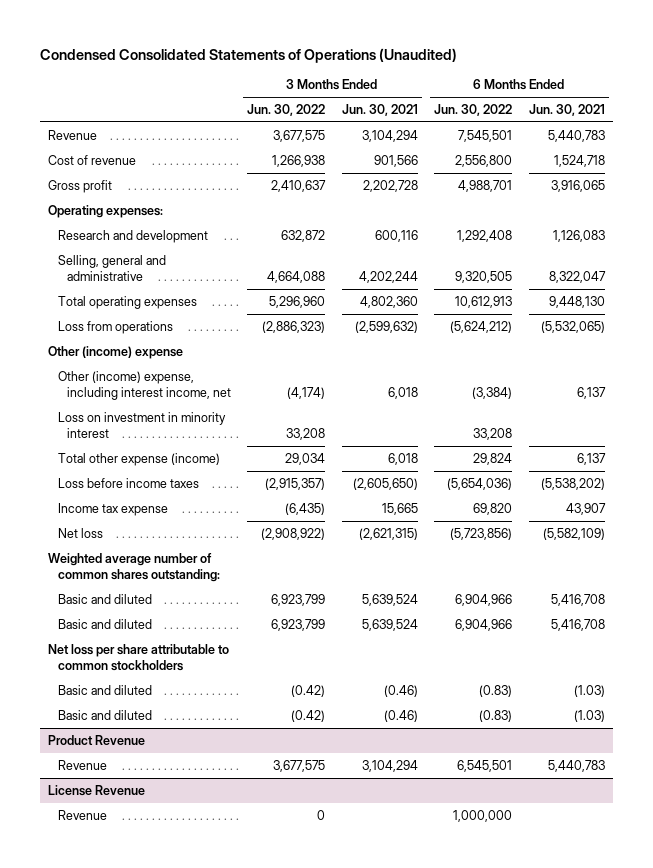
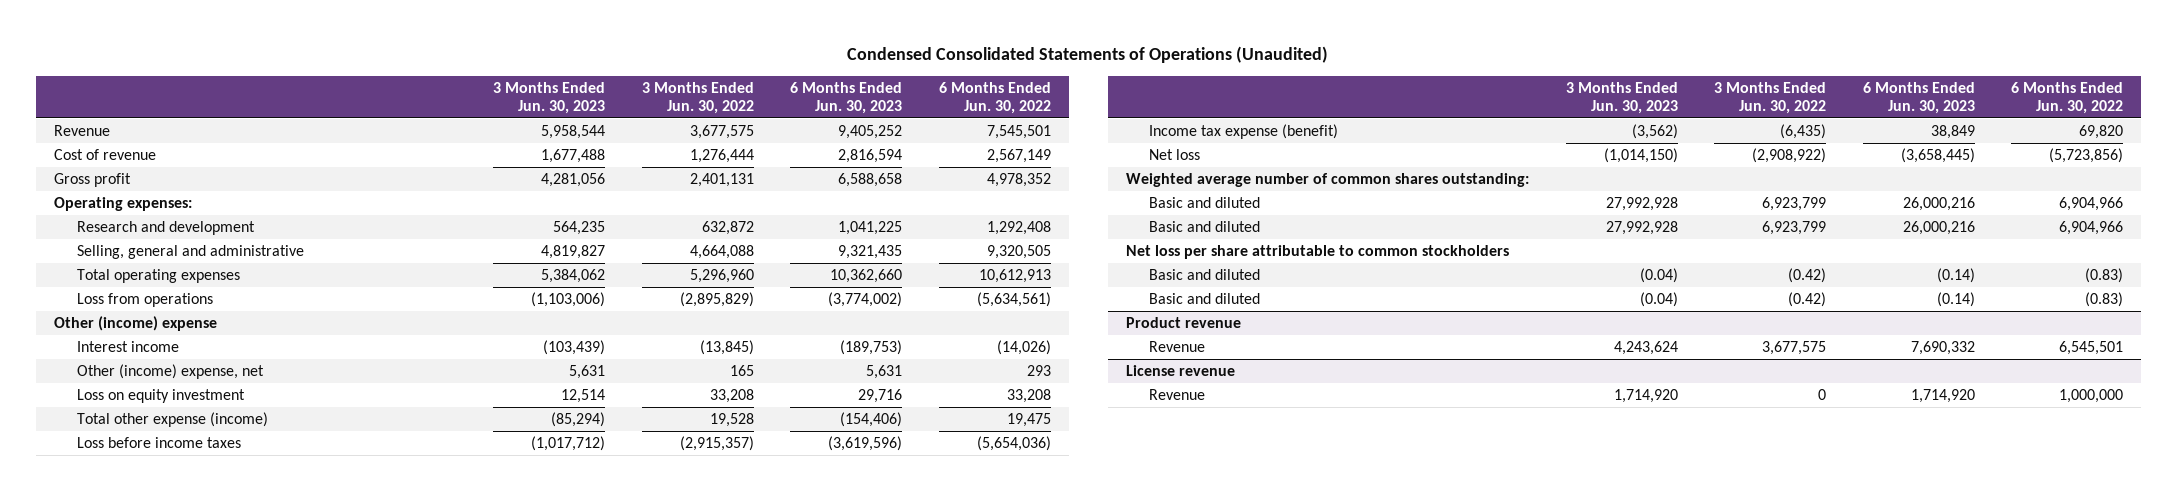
- | 3 Months Ended Jun. 30, 2022 | 3 Months Ended Jun. 30, 2021 | 6 Months Ended Jun. 30, 2022 | 6 Months Ended Jun. 30, 2021
+ | 3 Months Ended Jun. 30, 2023 | 3 Months Ended Jun. 30, 2022 | 6 Months Ended Jun. 30, 2023 | 6 Months Ended Jun. 30, 2022
- Cost of revenue | 1,266,938 | 901,566 | 2,556,800 | 1,524,718
- Gross profit | 2,410,637 | 2,202,728 | 4,988,701 | 3,916,065
+ Cost of revenue | 1,677,488 | 1,276,444 | 2,816,594 | 2,567,149
+ Gross profit | 4,281,056 | 2,401,131 | 6,588,658 | 4,978,352
- Loss from operations | (2,886,323) | (2,599,632) | (5,624,212) | (5,532,065)
+ Loss from operations | (1,103,006) | (2,895,829) | (3,774,002) | (5,634,561)
- Other (income) expense, including interest income, net | (4,174) | 6,018 | (3,384) | 6,137
- Loss on investment in minority interest | 33,208 | | 33,208 |
- Total other expense (income) | 29,034 | 6,018 | 29,824 | 6,137
+ Interest income | (103,439) | (13,845) | (189,753) | (14,026)
+ Other (income) expense, net | 5,631 | 165 | 5,631 | 293
+ Loss on equity investment | 12,514 | 33,208 | 29,716 | 33,208
+ Total other expense (income) | (85,294) | 19,528 | (154,406) | 19,475
- Income tax expense | (6,435) | 15,665 | 69,820 | 43,907
+ Income tax expense (benefit) | (3,562) | (6,435) | 38,849 | 69,820
- Product Revenue
+ Product revenue
- License Revenue
+ License revenue

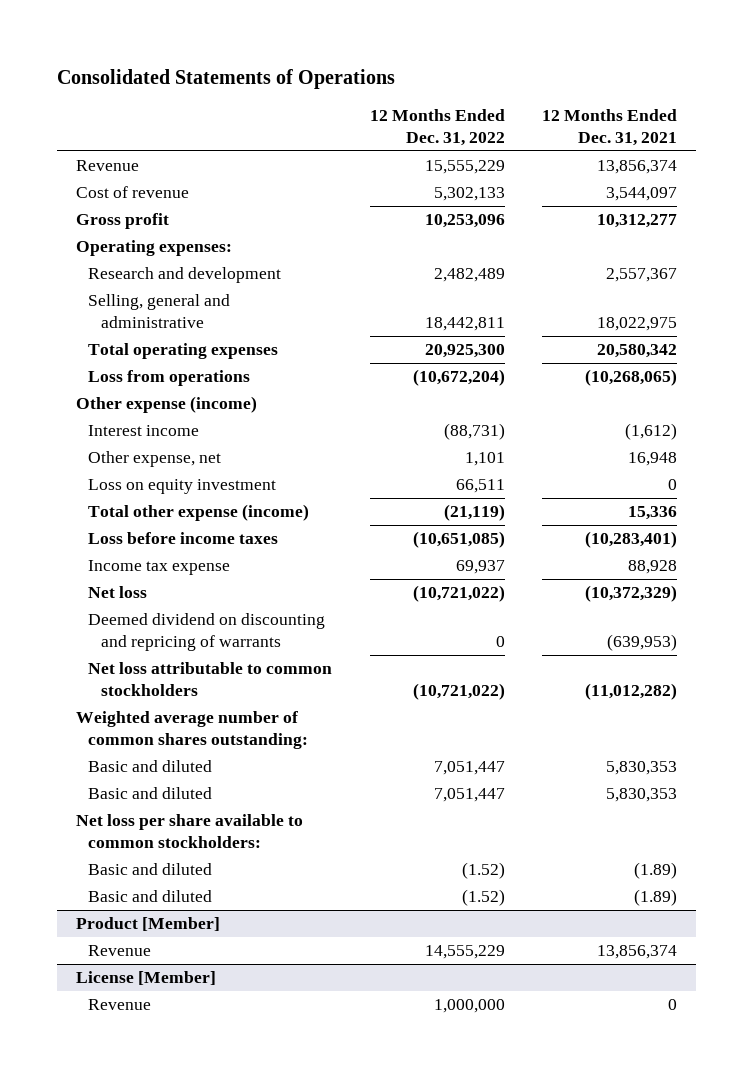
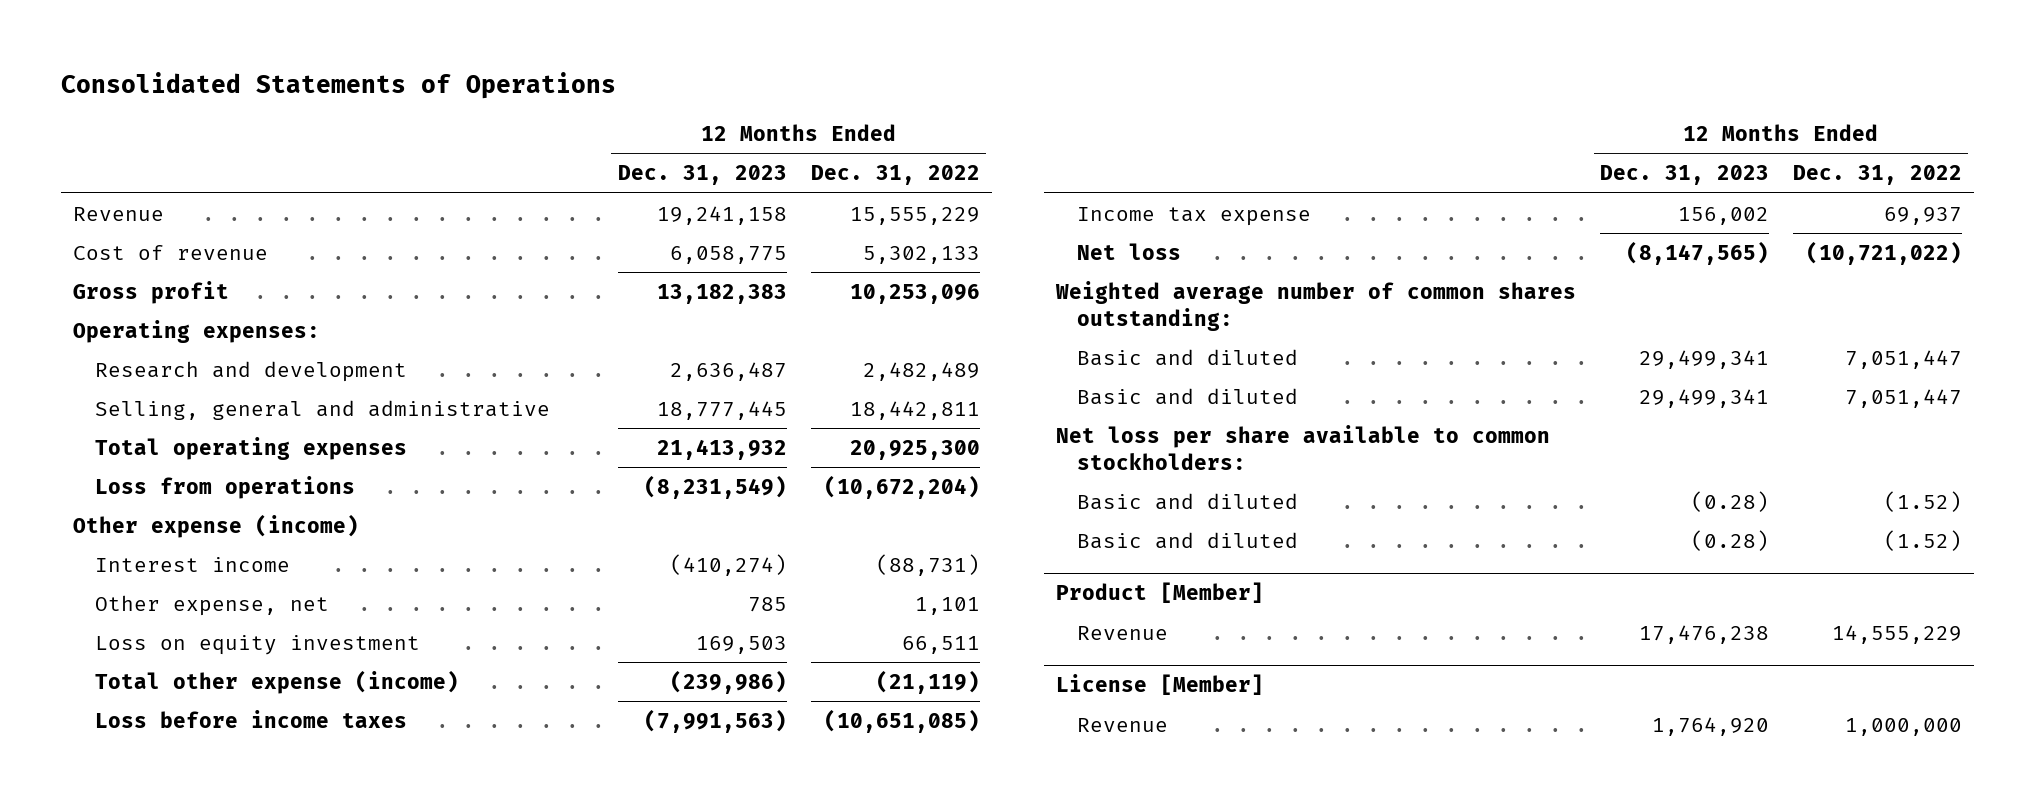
- | 12 Months Ended Dec. 31, 2022 | 12 Months Ended Dec. 31, 2021
+ | 12 Months Ended Dec. 31, 2023 | 12 Months Ended Dec. 31, 2022
- Deemed dividend on discounting and repricing of warrants | 0 | (639,953)
- Net loss attributable to common stockholders | (10,721,022) | (11,012,282)

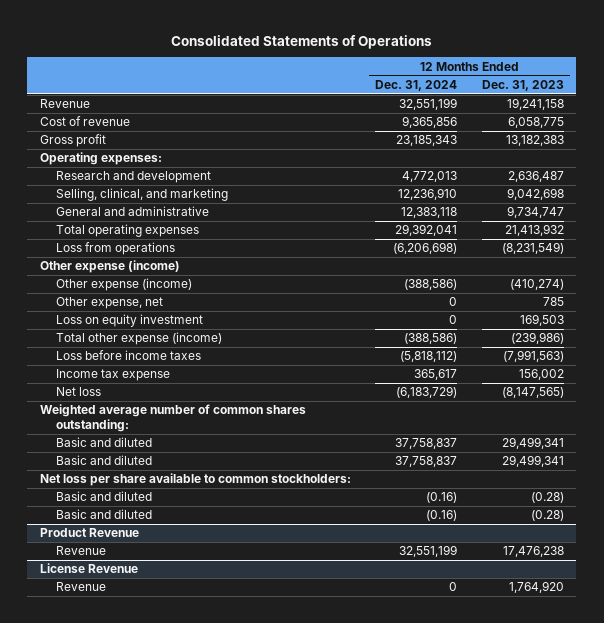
- | 12 Months Ended Dec. 31, 2023 | 12 Months Ended Dec. 31, 2022
+ | 12 Months Ended Dec. 31, 2024 | 12 Months Ended Dec. 31, 2023
- Selling, general and administrative | 18,777,445 | 18,442,811
+ Selling, clinical, and marketing | 12,236,910 | 9,042,698
+ General and administrative | 12,383,118 | 9,734,747
- Interest income | (410,274) | (88,731)
+ Other expense (income) | (388,586) | (410,274)
- Product [Member]
+ Product Revenue
- License [Member]
+ License Revenue

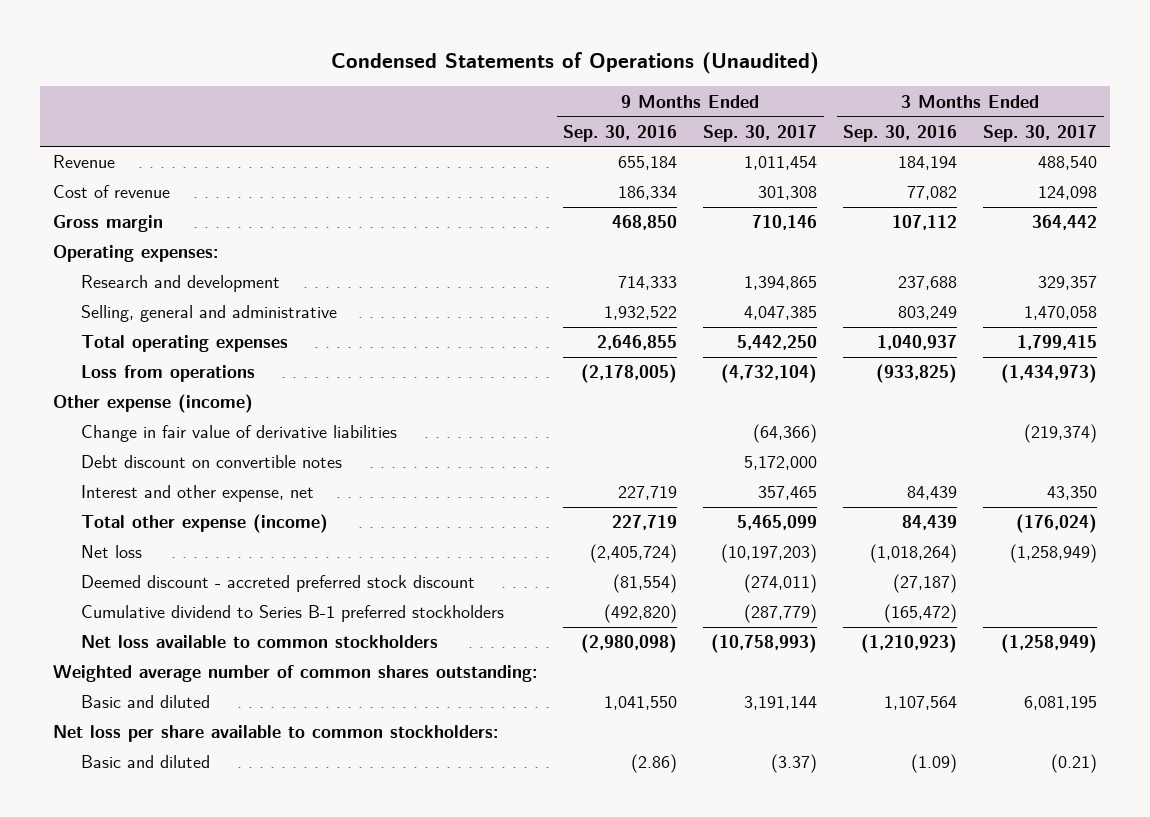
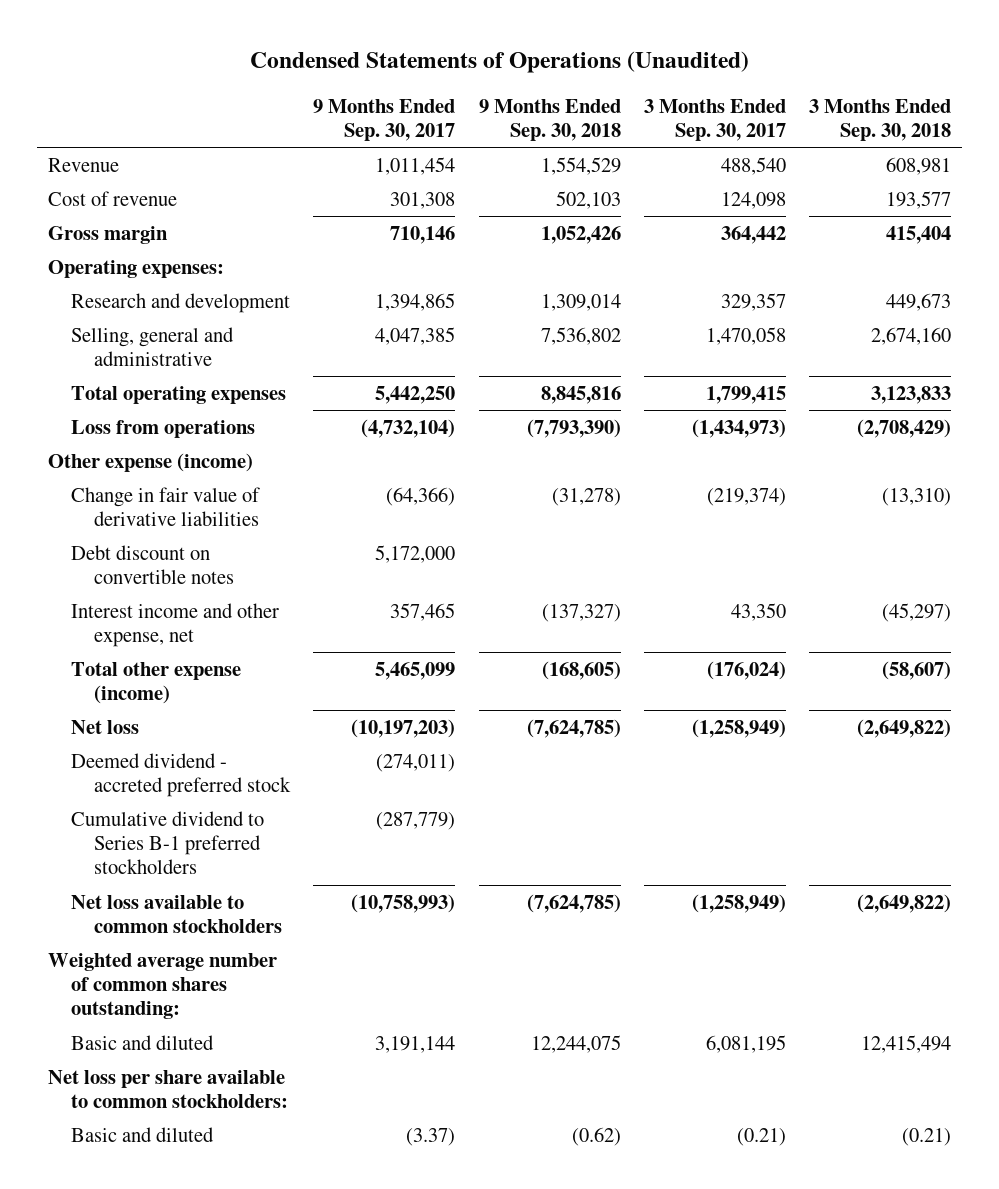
- | 9 Months Ended Sep. 30, 2016 | 9 Months Ended Sep. 30, 2017 | 3 Months Ended Sep. 30, 2016 | 3 Months Ended Sep. 30, 2017
+ | 9 Months Ended Sep. 30, 2017 | 9 Months Ended Sep. 30, 2018 | 3 Months Ended Sep. 30, 2017 | 3 Months Ended Sep. 30, 2018
- Interest and other expense, net | 227,719 | 357,465 | 84,439 | 43,350
+ Interest income and other expense, net | 357,465 | (137,327) | 43,350 | (45,297)
- Deemed discount - accreted preferred stock discount | (81,554) | (274,011) | (27,187) |
+ Deemed dividend - accreted preferred stock | (274,011) | | |

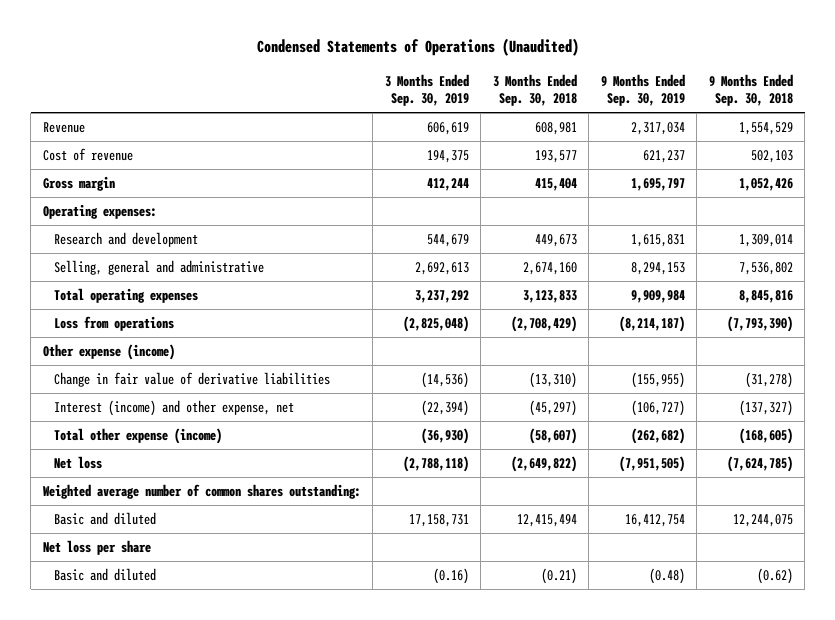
- | 9 Months Ended Sep. 30, 2017 | 9 Months Ended Sep. 30, 2018 | 3 Months Ended Sep. 30, 2017 | 3 Months Ended Sep. 30, 2018
+ | 3 Months Ended Sep. 30, 2019 | 3 Months Ended Sep. 30, 2018 | 9 Months Ended Sep. 30, 2019 | 9 Months Ended Sep. 30, 2018
- Debt discount on convertible notes | 5,172,000 | | |
- Interest income and other expense, net | 357,465 | (137,327) | 43,350 | (45,297)
+ Interest (income) and other expense, net | (22,394) | (45,297) | (106,727) | (137,327)
- Deemed dividend - accreted preferred stock | (274,011) | | |
- Cumulative dividend to Series B-1 preferred stockholders | (287,779) | | |
- Net loss available to common stockholders | (10,758,993) | (7,624,785) | (1,258,949) | (2,649,822)
- Net loss per share available to common stockholders:
+ Net loss per share

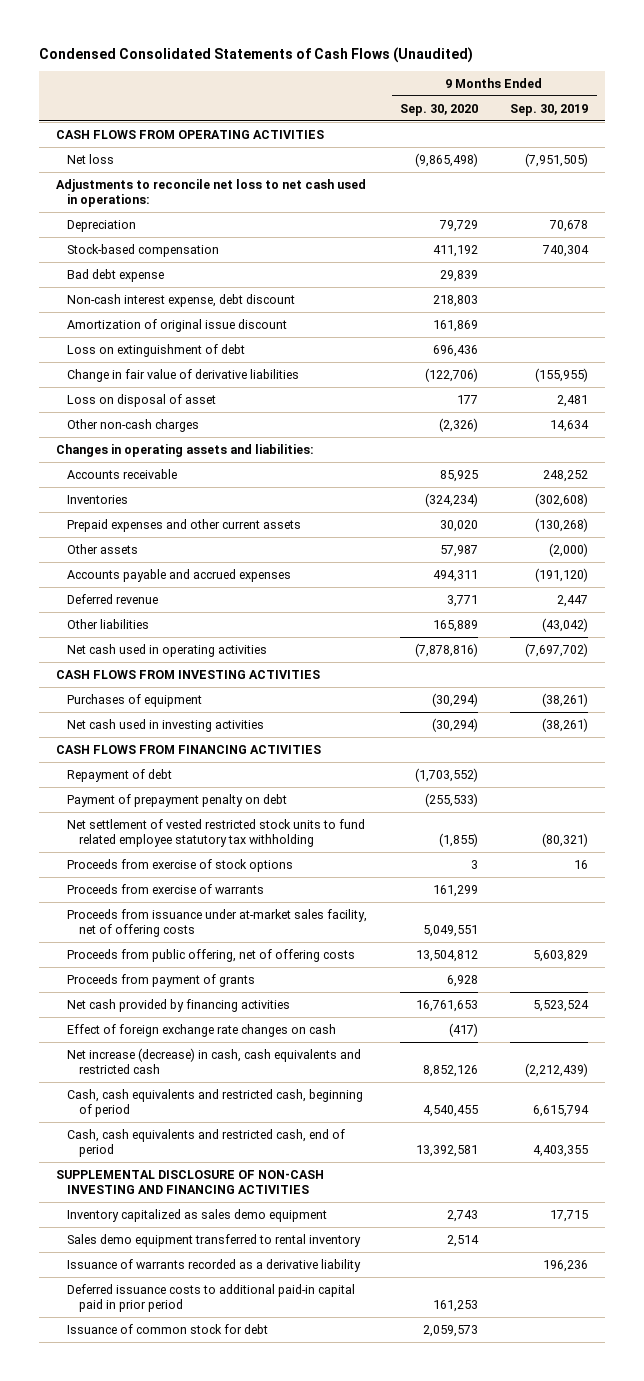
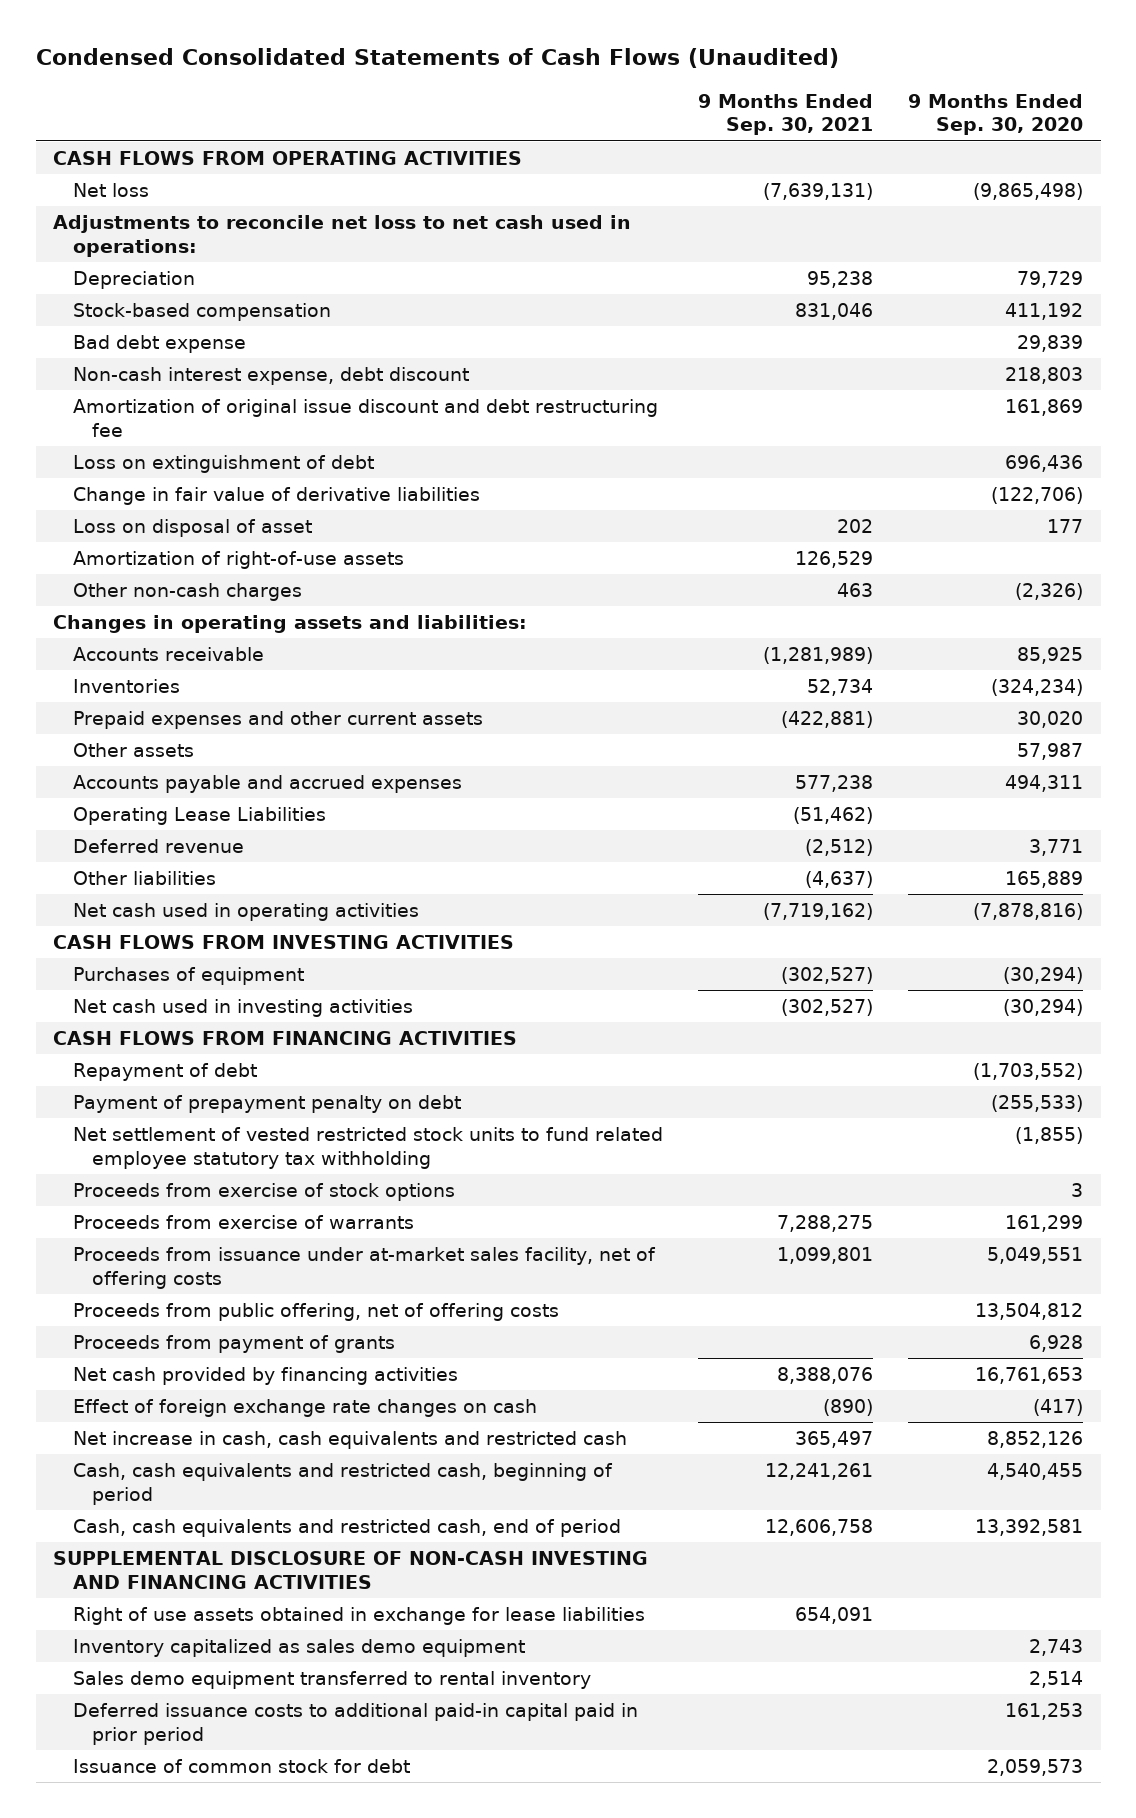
- | 9 Months Ended Sep. 30, 2020 | 9 Months Ended Sep. 30, 2019
+ | 9 Months Ended Sep. 30, 2021 | 9 Months Ended Sep. 30, 2020
- Amortization of original issue discount | 161,869 |
+ Amortization of original issue discount and debt restructuring fee | | 161,869
+ Amortization of right-of-use assets | 126,529 |
+ Operating Lease Liabilities | (51,462) |
- Net increase (decrease) in cash, cash equivalents and restricted cash | 8,852,126 | (2,212,439)
+ Net increase in cash, cash equivalents and restricted cash | 365,497 | 8,852,126
+ Right of use assets obtained in exchange for lease liabilities | 654,091 |
- Issuance of warrants recorded as a derivative liability | | 196,236

